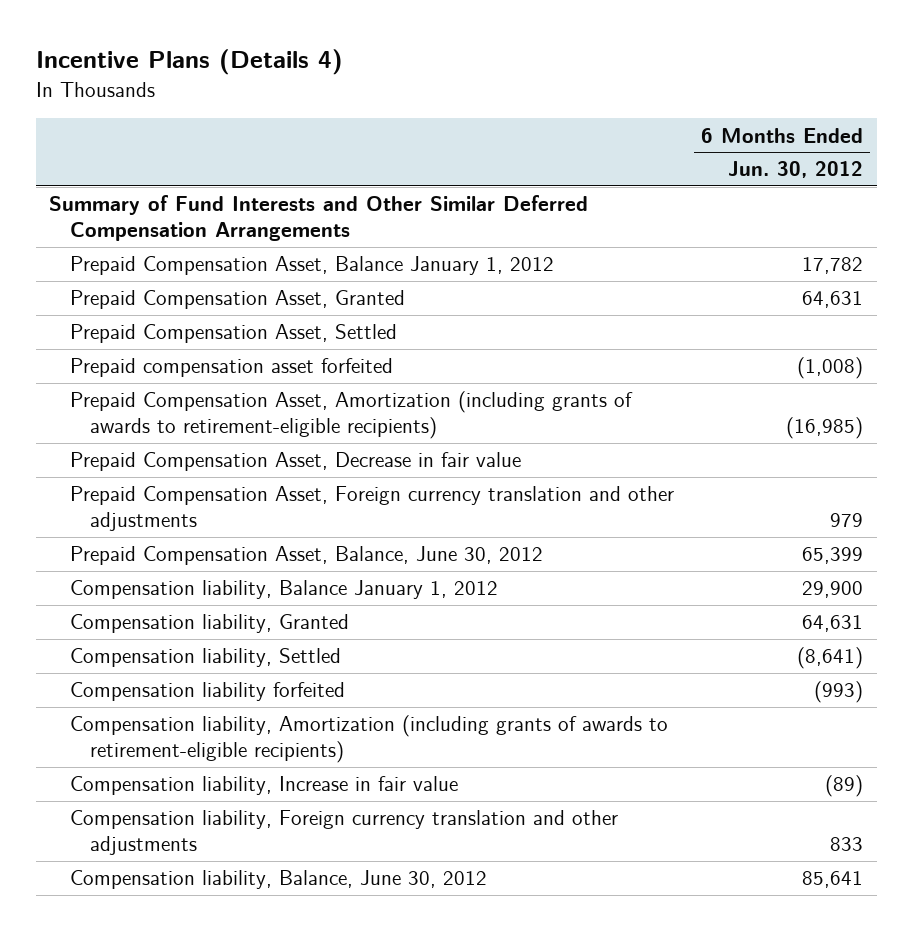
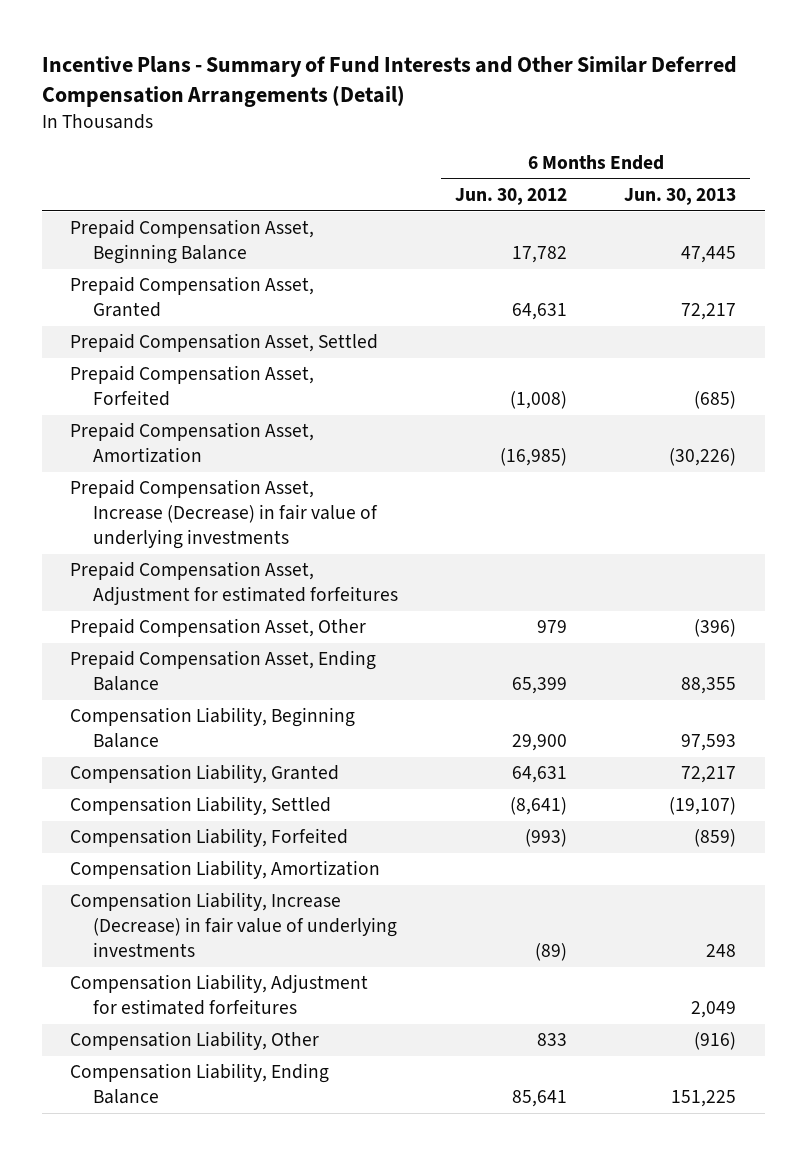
- Incentive Plans (Details 4)
+ Incentive Plans - Summary of Fund Interests and Other Similar Deferred Compensation Arrangements (Detail)
- | 6 Months Ended Jun. 30, 2012
+ | 6 Months Ended Jun. 30, 2012 | 6 Months Ended Jun. 30, 2013
- Summary of Fund Interests and Other Similar Deferred Compensation Arrangements
- Prepaid Compensation Asset, Balance January 1, 2012 | 17,782
+ Prepaid Compensation Asset, Beginning Balance | 17,782 | 47,445
- Prepaid compensation asset forfeited | (1,008)
- Prepaid Compensation Asset, Amortization (including grants of awards to retirement-eligible recipients) | (16,985)
- Prepaid Compensation Asset, Decrease in fair value
- Prepaid Compensation Asset, Foreign currency translation and other adjustments | 979
- Prepaid Compensation Asset, Balance, June 30, 2012 | 65,399
- Compensation liability, Balance January 1, 2012 | 29,900
- Compensation liability, Granted | 64,631
- Compensation liability, Settled | (8,641)
- Compensation liability forfeited | (993)
- Compensation liability, Amortization (including grants of awards to retirement-eligible recipients)
- Compensation liability, Increase in fair value | (89)
- Compensation liability, Foreign currency translation and other adjustments | 833
- Compensation liability, Balance, June 30, 2012 | 85,641
+ Prepaid Compensation Asset, Forfeited | (1,008) | (685)
+ Prepaid Compensation Asset, Amortization | (16,985) | (30,226)
+ Prepaid Compensation Asset, Increase (Decrease) in fair value of underlying investments
+ Prepaid Compensation Asset, Adjustment for estimated forfeitures
+ Prepaid Compensation Asset, Other | 979 | (396)
+ Prepaid Compensation Asset, Ending Balance | 65,399 | 88,355
+ Compensation Liability, Beginning Balance | 29,900 | 97,593
+ Compensation Liability, Granted | 64,631 | 72,217
+ Compensation Liability, Settled | (8,641) | (19,107)
+ Compensation Liability, Forfeited | (993) | (859)
+ Compensation Liability, Amortization
+ Compensation Liability, Increase (Decrease) in fair value of underlying investments | (89) | 248
+ Compensation Liability, Adjustment for estimated forfeitures | | 2,049
+ Compensation Liability, Other | 833 | (916)
+ Compensation Liability, Ending Balance | 85,641 | 151,225

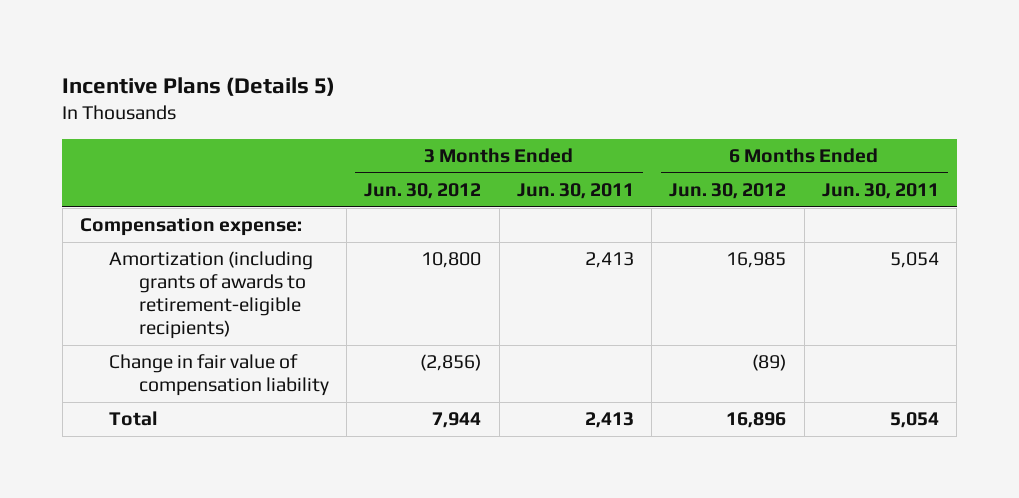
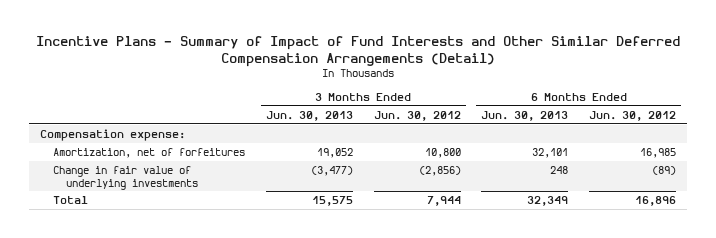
- Incentive Plans (Details 5)
+ Incentive Plans - Summary of Impact of Fund Interests and Other Similar Deferred Compensation Arrangements (Detail)
- | 3 Months Ended Jun. 30, 2012 | 3 Months Ended Jun. 30, 2011 | 6 Months Ended Jun. 30, 2012 | 6 Months Ended Jun. 30, 2011
+ | 3 Months Ended Jun. 30, 2013 | 3 Months Ended Jun. 30, 2012 | 6 Months Ended Jun. 30, 2013 | 6 Months Ended Jun. 30, 2012
- Amortization (including grants of awards to retirement-eligible recipients) | 10,800 | 2,413 | 16,985 | 5,054
- Change in fair value of compensation liability | (2,856) | | (89) |
+ Amortization, net of forfeitures | 19,052 | 10,800 | 32,101 | 16,985
+ Change in fair value of underlying investments | (3,477) | (2,856) | 248 | (89)

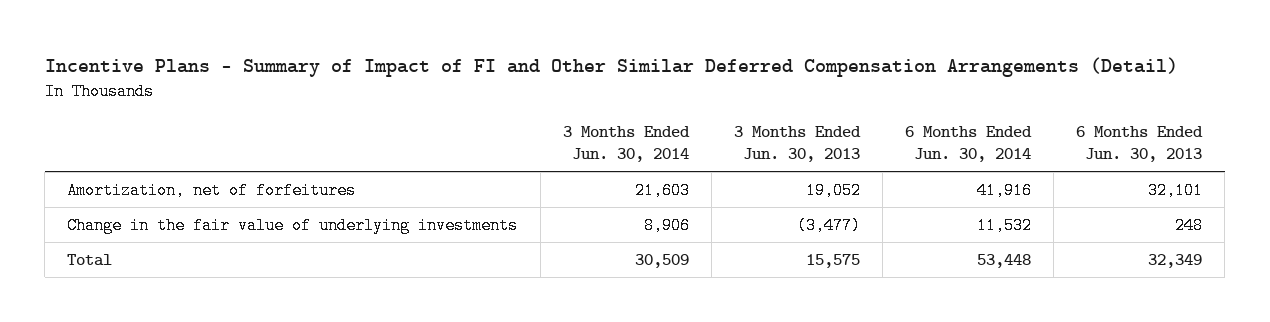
- Incentive Plans - Summary of Impact of Fund Interests and Other Similar Deferred Compensation Arrangements (Detail)
+ Incentive Plans - Summary of Impact of FI and Other Similar Deferred Compensation Arrangements (Detail)
- | 3 Months Ended Jun. 30, 2013 | 3 Months Ended Jun. 30, 2012 | 6 Months Ended Jun. 30, 2013 | 6 Months Ended Jun. 30, 2012
+ | 3 Months Ended Jun. 30, 2014 | 3 Months Ended Jun. 30, 2013 | 6 Months Ended Jun. 30, 2014 | 6 Months Ended Jun. 30, 2013
- Compensation expense:
- Change in fair value of underlying investments | (3,477) | (2,856) | 248 | (89)
+ Change in the fair value of underlying investments | 8,906 | (3,477) | 11,532 | 248

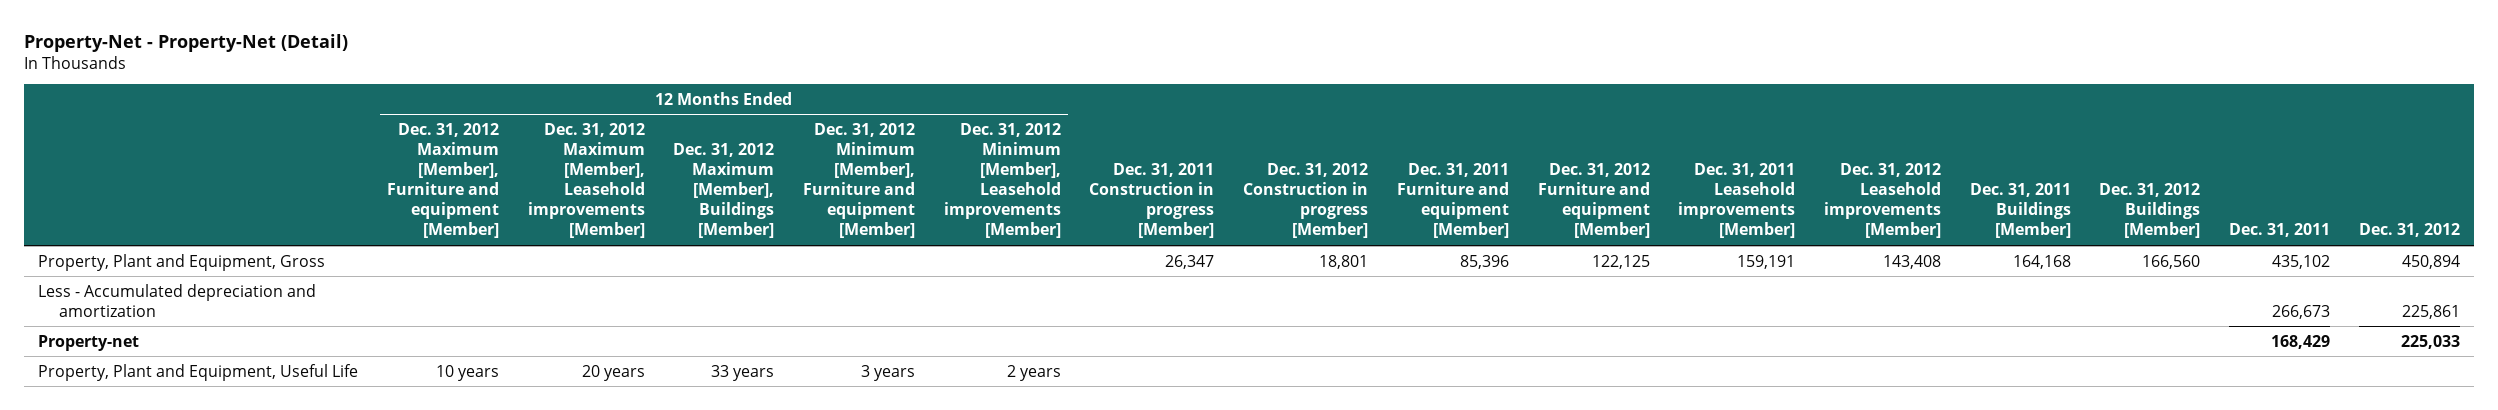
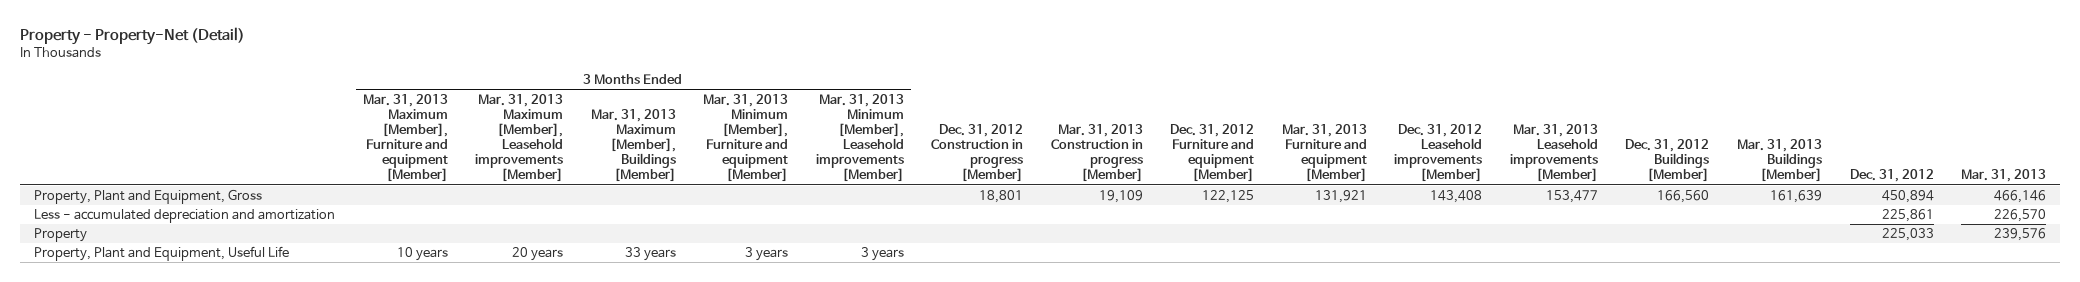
- Property-Net - Property-Net (Detail)
+ Property - Property-Net (Detail)
- | 12 Months Ended Dec. 31, 2012 Maximum [Member], Furniture and equipment [Member] | 12 Months Ended Dec. 31, 2012 Maximum [Member], Leasehold improvements [Member] | 12 Months Ended Dec. 31, 2012 Maximum [Member], Buildings [Member] | 12 Months Ended Dec. 31, 2012 Minimum [Member], Furniture and equipment [Member] | 12 Months Ended Dec. 31, 2012 Minimum [Member], Leasehold improvements [Member] | Dec. 31, 2011 Construction in progress [Member] | Dec. 31, 2012 Construction in progress [Member] | Dec. 31, 2011 Furniture and equipment [Member] | Dec. 31, 2012 Furniture and equipment [Member] | Dec. 31, 2011 Leasehold improvements [Member] | Dec. 31, 2012 Leasehold improvements [Member] | Dec. 31, 2011 Buildings [Member] | Dec. 31, 2012 Buildings [Member] | Dec. 31, 2011 | Dec. 31, 2012
+ | 3 Months Ended Mar. 31, 2013 Maximum [Member], Furniture and equipment [Member] | 3 Months Ended Mar. 31, 2013 Maximum [Member], Leasehold improvements [Member] | 3 Months Ended Mar. 31, 2013 Maximum [Member], Buildings [Member] | 3 Months Ended Mar. 31, 2013 Minimum [Member], Furniture and equipment [Member] | 3 Months Ended Mar. 31, 2013 Minimum [Member], Leasehold improvements [Member] | Dec. 31, 2012 Construction in progress [Member] | Mar. 31, 2013 Construction in progress [Member] | Dec. 31, 2012 Furniture and equipment [Member] | Mar. 31, 2013 Furniture and equipment [Member] | Dec. 31, 2012 Leasehold improvements [Member] | Mar. 31, 2013 Leasehold improvements [Member] | Dec. 31, 2012 Buildings [Member] | Mar. 31, 2013 Buildings [Member] | Dec. 31, 2012 | Mar. 31, 2013
- Less - Accumulated depreciation and amortization | | | | | | | | | | | | | | 266,673 | 225,861
- Property-net | | | | | | | | | | | | | | 168,429 | 225,033
+ Less - accumulated depreciation and amortization | | | | | | | | | | | | | | 225,861 | 226,570
+ Property | | | | | | | | | | | | | | 225,033 | 239,576

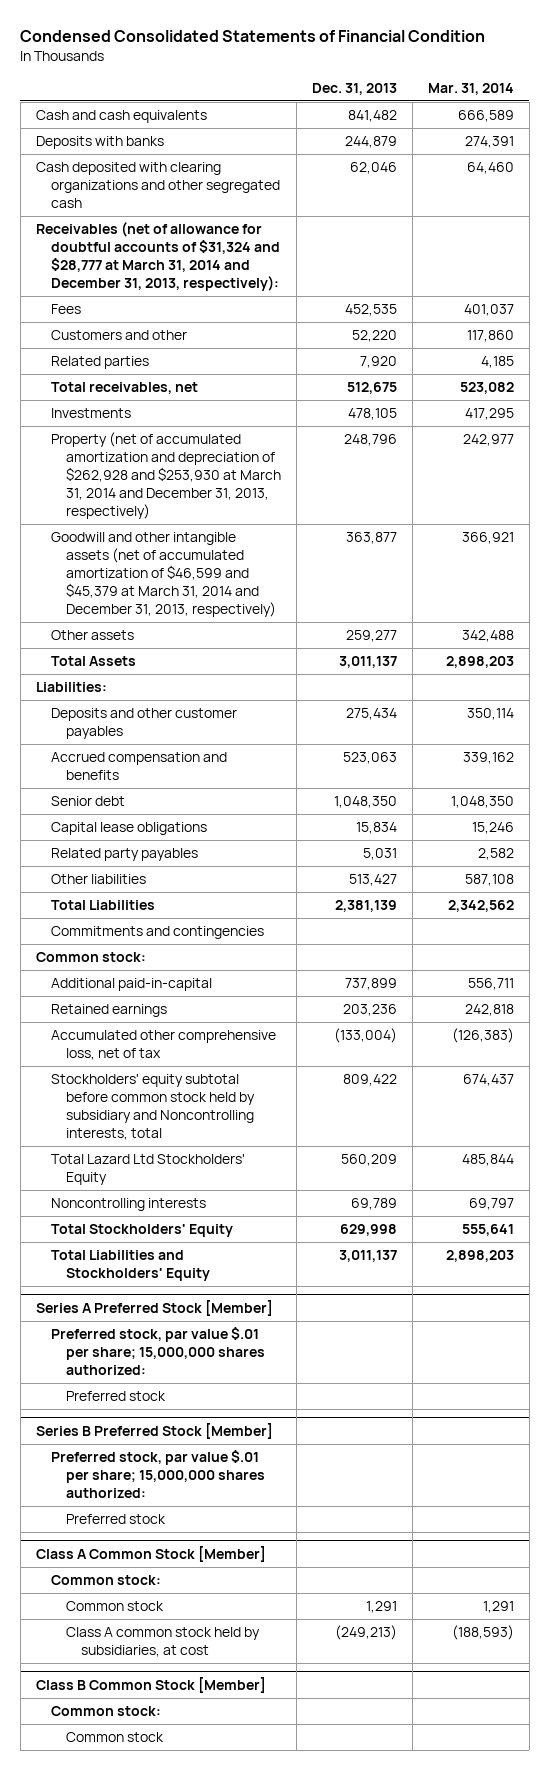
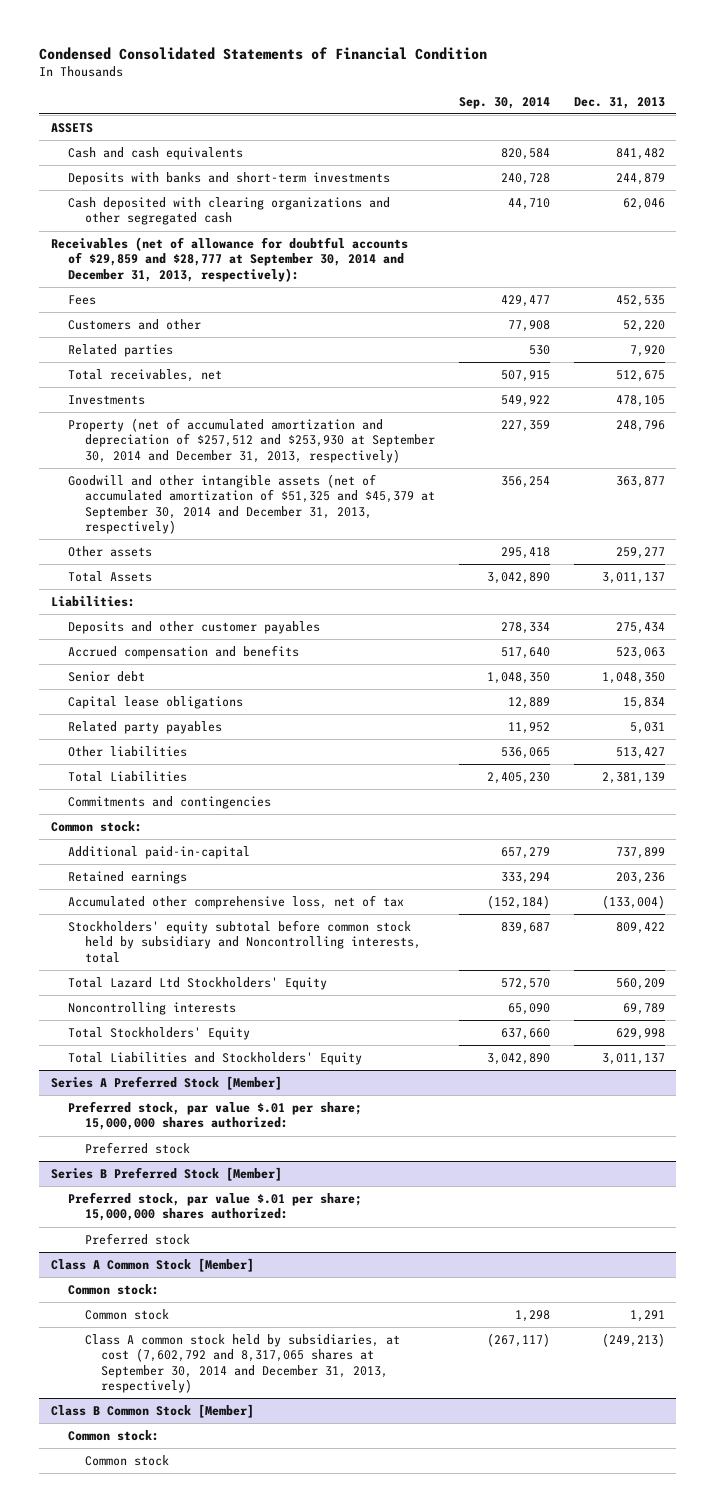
- | Dec. 31, 2013 | Mar. 31, 2014
+ | Sep. 30, 2014 | Dec. 31, 2013
+ ASSETS
- Deposits with banks | 244,879 | 274,391
+ Deposits with banks and short-term investments | 240,728 | 244,879
- Receivables (net of allowance for doubtful accounts of $31,324 and $28,777 at March 31, 2014 and December 31, 2013, respectively):
+ Receivables (net of allowance for doubtful accounts of $29,859 and $28,777 at September 30, 2014 and December 31, 2013, respectively):
- Property (net of accumulated amortization and depreciation of $262,928 and $253,930 at March 31, 2014 and December 31, 2013, respectively) | 248,796 | 242,977
- Goodwill and other intangible assets (net of accumulated amortization of $46,599 and $45,379 at March 31, 2014 and December 31, 2013, respectively) | 363,877 | 366,921
+ Property (net of accumulated amortization and depreciation of $257,512 and $253,930 at September 30, 2014 and December 31, 2013, respectively) | 227,359 | 248,796
+ Goodwill and other intangible assets (net of accumulated amortization of $51,325 and $45,379 at September 30, 2014 and December 31, 2013, respectively) | 356,254 | 363,877
@ Class A Common Stock [Member]
- Class A common stock held by subsidiaries, at cost | (249,213) | (188,593)
+ Class A common stock held by subsidiaries, at cost (7,602,792 and 8,317,065 shares at September 30, 2014 and December 31, 2013, respectively) | (267,117) | (249,213)

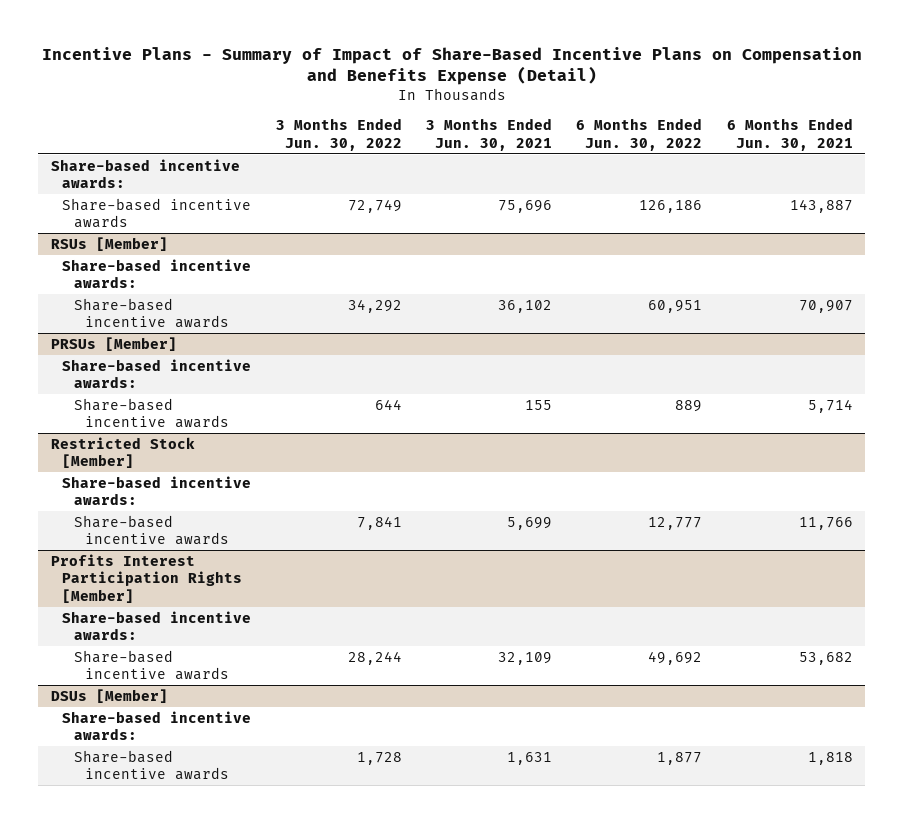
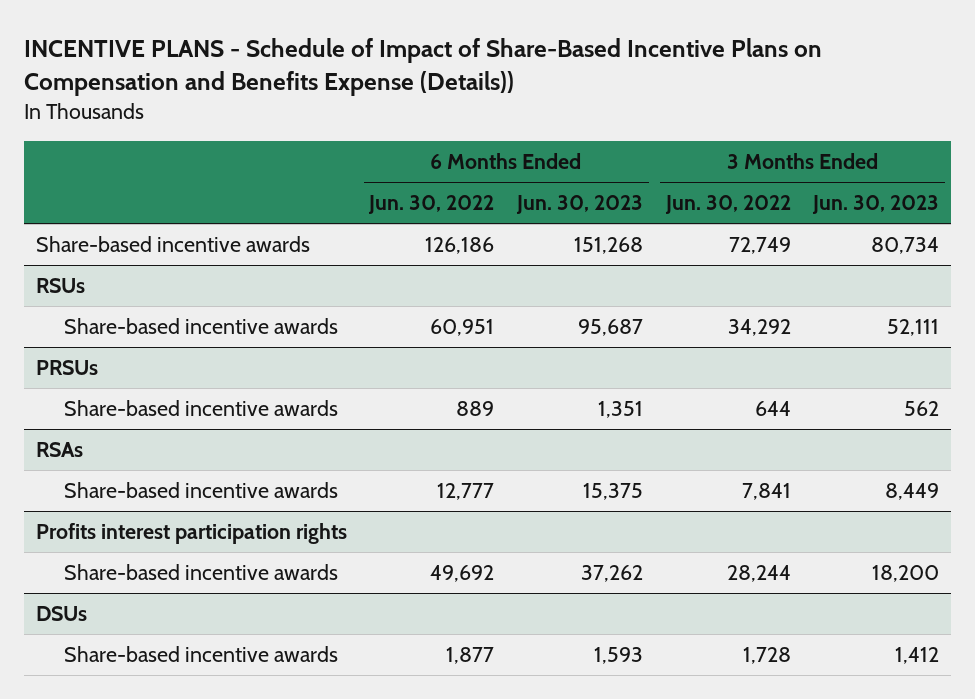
- Incentive Plans - Summary of Impact of Share-Based Incentive Plans on Compensation and Benefits Expense (Detail)
+ INCENTIVE PLANS - Schedule of Impact of Share-Based Incentive Plans on Compensation and Benefits Expense (Details))
- | 3 Months Ended Jun. 30, 2022 | 3 Months Ended Jun. 30, 2021 | 6 Months Ended Jun. 30, 2022 | 6 Months Ended Jun. 30, 2021
+ | 6 Months Ended Jun. 30, 2022 | 6 Months Ended Jun. 30, 2023 | 3 Months Ended Jun. 30, 2022 | 3 Months Ended Jun. 30, 2023
- Share-based incentive awards:
- RSUs [Member]
- Share-based incentive awards:
+ RSUs
- PRSUs [Member]
- Share-based incentive awards:
+ PRSUs
- Restricted Stock [Member]
- Share-based incentive awards:
+ RSAs
- Profits Interest Participation Rights [Member]
- Share-based incentive awards:
+ Profits interest participation rights
- DSUs [Member]
- Share-based incentive awards:
+ DSUs

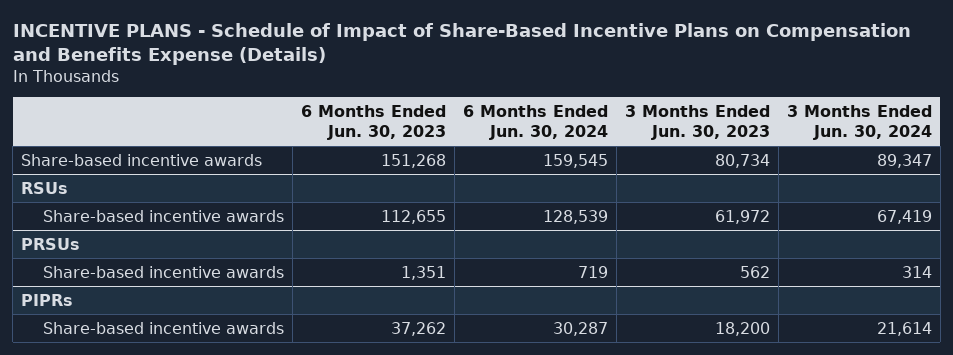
- INCENTIVE PLANS - Schedule of Impact of Share-Based Incentive Plans on Compensation and Benefits Expense (Details))
+ INCENTIVE PLANS - Schedule of Impact of Share-Based Incentive Plans on Compensation and Benefits Expense (Details)
- | 6 Months Ended Jun. 30, 2022 | 6 Months Ended Jun. 30, 2023 | 3 Months Ended Jun. 30, 2022 | 3 Months Ended Jun. 30, 2023
+ | 6 Months Ended Jun. 30, 2023 | 6 Months Ended Jun. 30, 2024 | 3 Months Ended Jun. 30, 2023 | 3 Months Ended Jun. 30, 2024
@ RSUs
- Share-based incentive awards | 60,951 | 95,687 | 34,292 | 52,111
+ Share-based incentive awards | 112,655 | 128,539 | 61,972 | 67,419
- RSAs
- Share-based incentive awards | 12,777 | 15,375 | 7,841 | 8,449
- Profits interest participation rights
+ PIPRs
- DSUs
- Share-based incentive awards | 1,877 | 1,593 | 1,728 | 1,412

